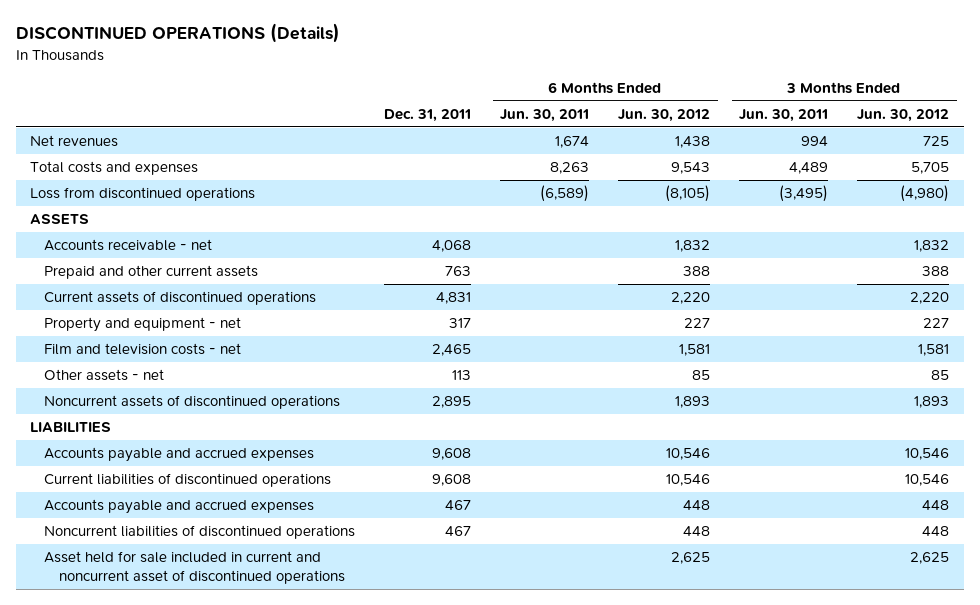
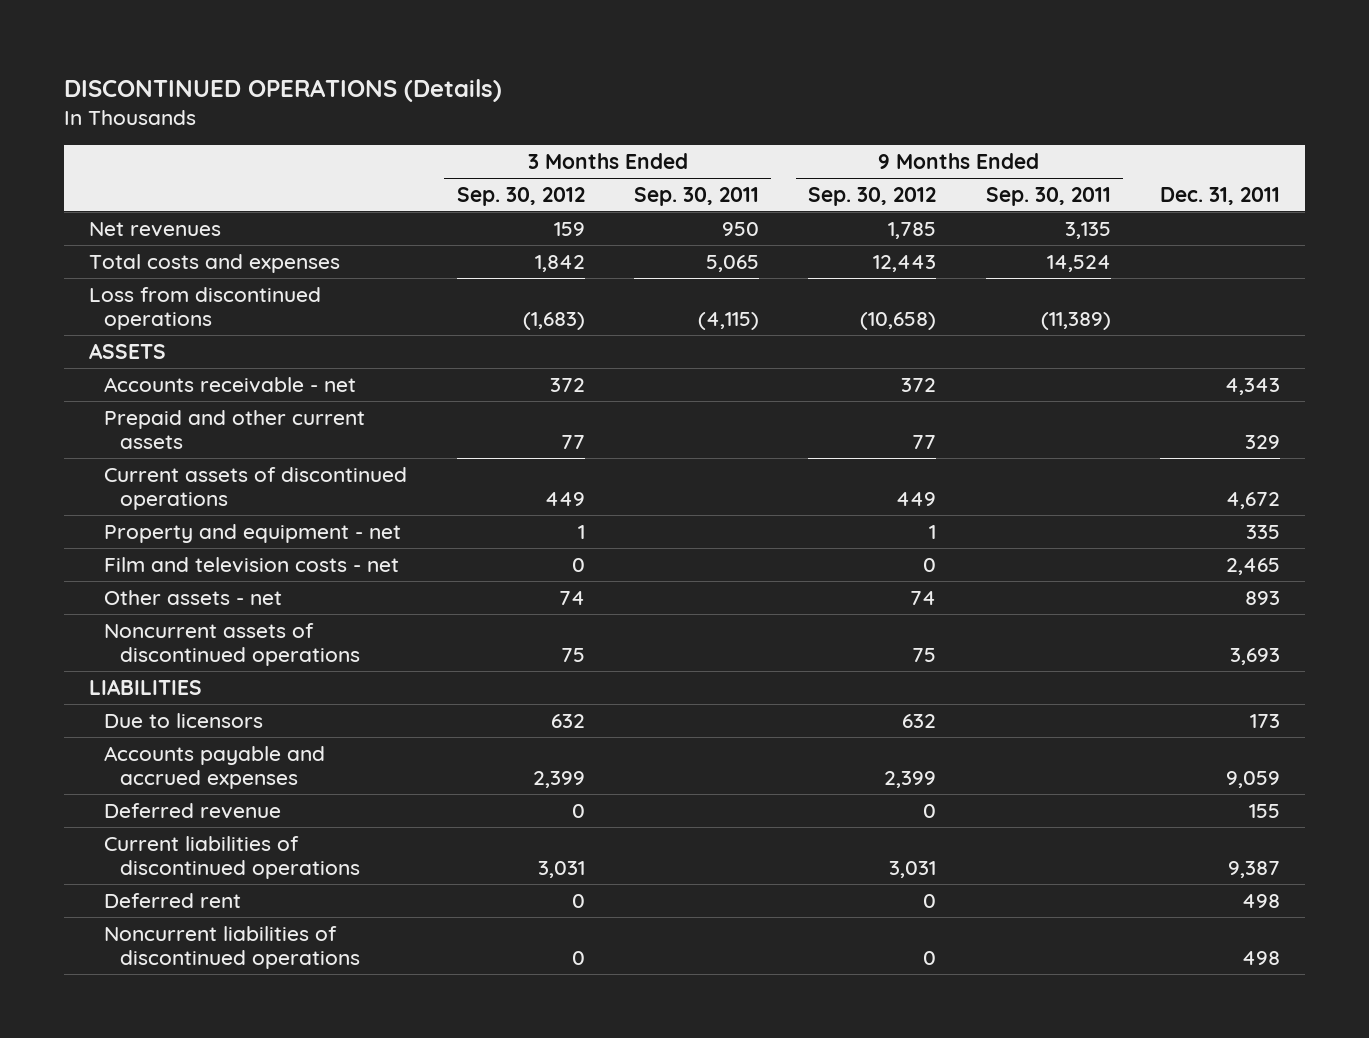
- | Dec. 31, 2011 | 6 Months Ended Jun. 30, 2011 | 6 Months Ended Jun. 30, 2012 | 3 Months Ended Jun. 30, 2011 | 3 Months Ended Jun. 30, 2012
+ | 3 Months Ended Sep. 30, 2012 | 3 Months Ended Sep. 30, 2011 | 9 Months Ended Sep. 30, 2012 | 9 Months Ended Sep. 30, 2011 | Dec. 31, 2011
- Accounts receivable - net | 4,068 | | 1,832 | | 1,832
- Prepaid and other current assets | 763 | | 388 | | 388
- Current assets of discontinued operations | 4,831 | | 2,220 | | 2,220
- Property and equipment - net | 317 | | 227 | | 227
+ Accounts receivable - net | 372 | | 372 | | 4,343
+ Prepaid and other current assets | 77 | | 77 | | 329
+ Current assets of discontinued operations | 449 | | 449 | | 4,672
+ Property and equipment - net | 1 | | 1 | | 335
- Other assets - net | 113 | | 85 | | 85
- Noncurrent assets of discontinued operations | 2,895 | | 1,893 | | 1,893
+ Other assets - net | 74 | | 74 | | 893
+ Noncurrent assets of discontinued operations | 75 | | 75 | | 3,693
- Accounts payable and accrued expenses | 9,608 | | 10,546 | | 10,546
- Current liabilities of discontinued operations | 9,608 | | 10,546 | | 10,546
- Accounts payable and accrued expenses | 467 | | 448 | | 448
- Noncurrent liabilities of discontinued operations | 467 | | 448 | | 448
- Asset held for sale included in current and noncurrent asset of discontinued operations | | | 2,625 | | 2,625
+ Due to licensors | 632 | | 632 | | 173
+ Accounts payable and accrued expenses | 2,399 | | 2,399 | | 9,059
+ Deferred revenue | 0 | | 0 | | 155
+ Current liabilities of discontinued operations | 3,031 | | 3,031 | | 9,387
+ Deferred rent | 0 | | 0 | | 498
+ Noncurrent liabilities of discontinued operations | 0 | | 0 | | 498

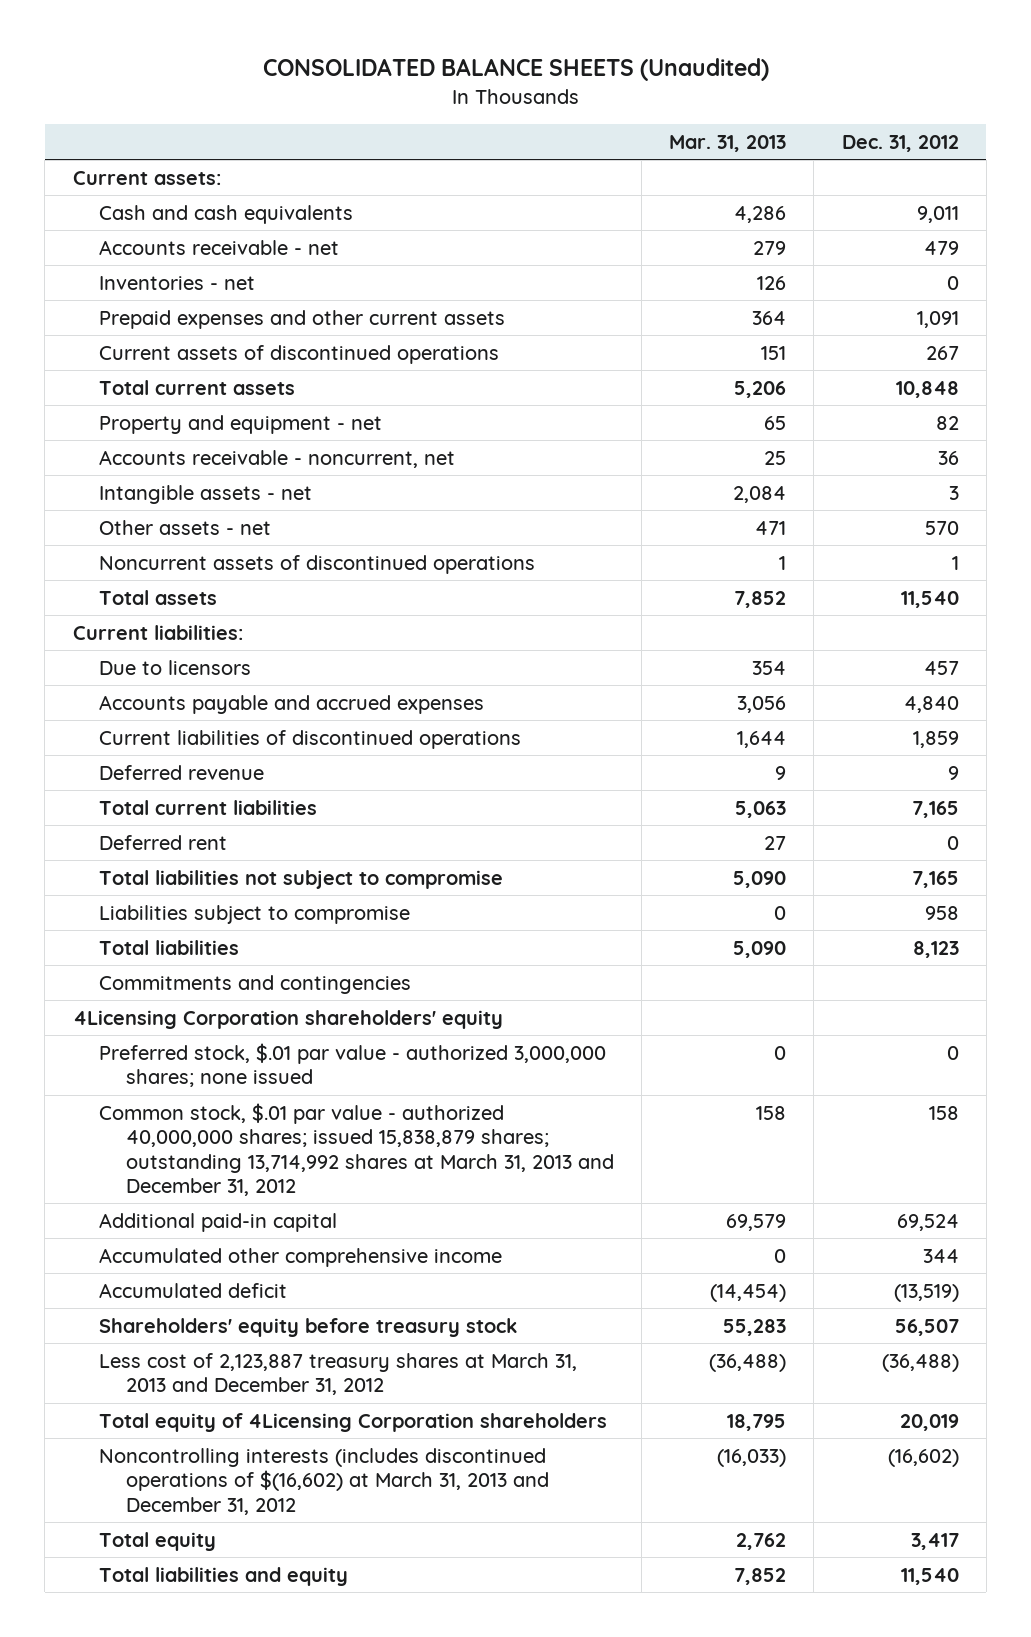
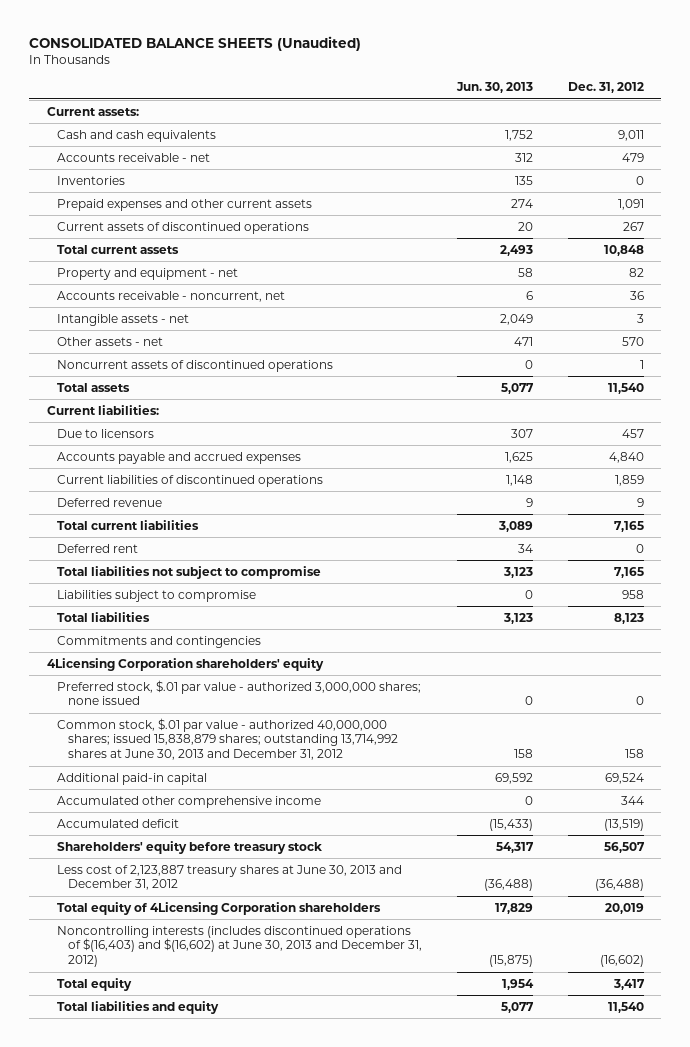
- | Mar. 31, 2013 | Dec. 31, 2012
+ | Jun. 30, 2013 | Dec. 31, 2012
- Inventories - net | 126 | 0
+ Inventories | 135 | 0
- Common stock, $.01 par value - authorized 40,000,000 shares; issued 15,838,879 shares; outstanding 13,714,992 shares at March 31, 2013 and December 31, 2012 | 158 | 158
+ Common stock, $.01 par value - authorized 40,000,000 shares; issued 15,838,879 shares; outstanding 13,714,992 shares at June 30, 2013 and December 31, 2012 | 158 | 158
- Less cost of 2,123,887 treasury shares at March 31, 2013 and December 31, 2012 | (36,488) | (36,488)
+ Less cost of 2,123,887 treasury shares at June 30, 2013 and December 31, 2012 | (36,488) | (36,488)
- Noncontrolling interests (includes discontinued operations of $(16,602) at March 31, 2013 and December 31, 2012 | (16,033) | (16,602)
+ Noncontrolling interests (includes discontinued operations of $(16,403) and $(16,602) at June 30, 2013 and December 31, 2012) | (15,875) | (16,602)

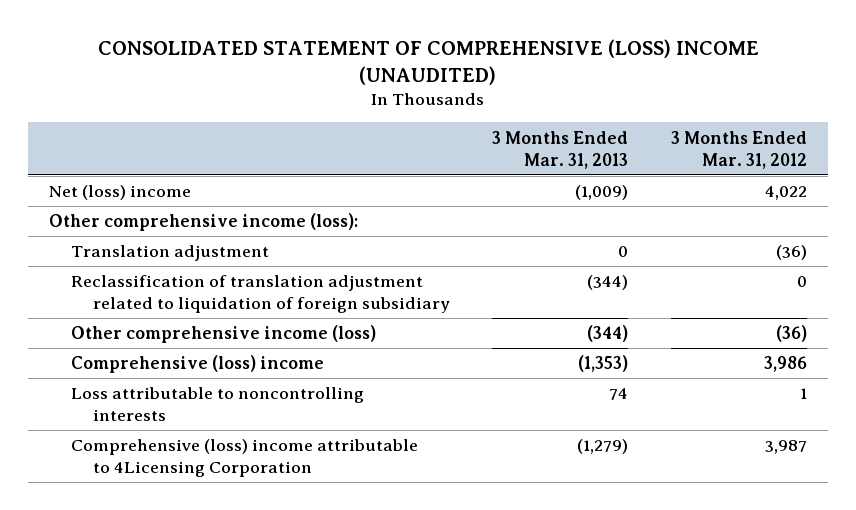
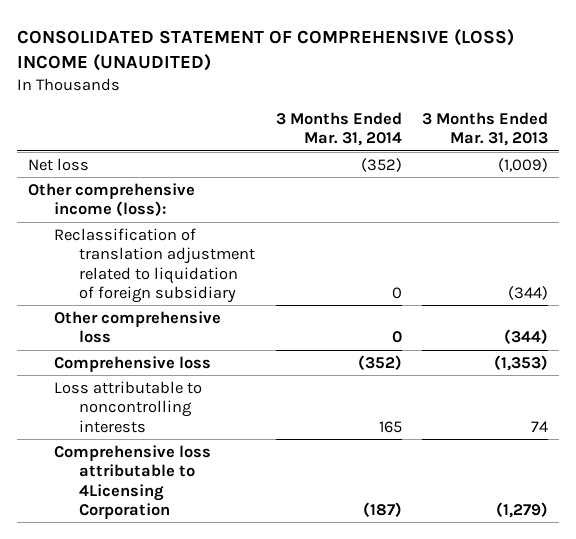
- | 3 Months Ended Mar. 31, 2013 | 3 Months Ended Mar. 31, 2012
+ | 3 Months Ended Mar. 31, 2014 | 3 Months Ended Mar. 31, 2013
- Net (loss) income | (1,009) | 4,022
+ Net loss | (352) | (1,009)
- Translation adjustment | 0 | (36)
- Other comprehensive income (loss) | (344) | (36)
- Comprehensive (loss) income | (1,353) | 3,986
+ Other comprehensive loss | 0 | (344)
+ Comprehensive loss | (352) | (1,353)
- Comprehensive (loss) income attributable to 4Licensing Corporation | (1,279) | 3,987
+ Comprehensive loss attributable to 4Licensing Corporation | (187) | (1,279)

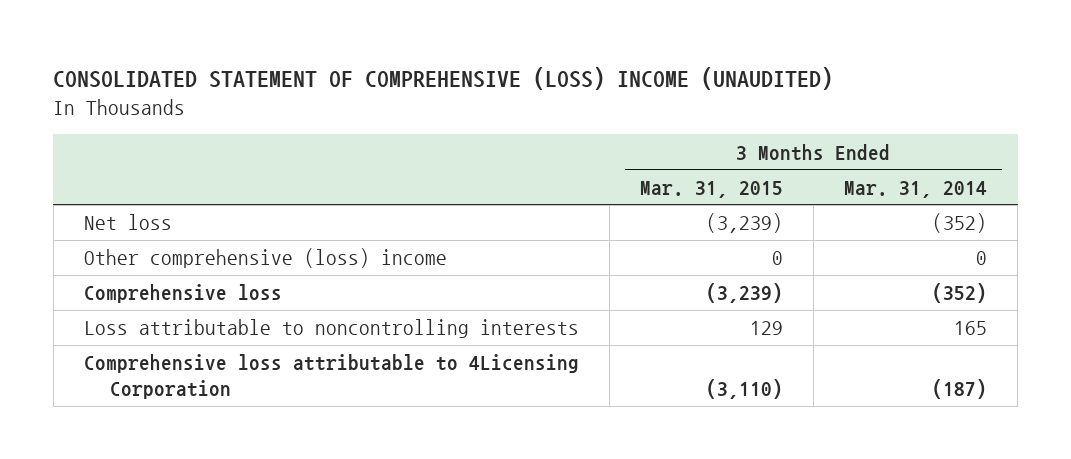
- | 3 Months Ended Mar. 31, 2014 | 3 Months Ended Mar. 31, 2013
+ | 3 Months Ended Mar. 31, 2015 | 3 Months Ended Mar. 31, 2014
- Other comprehensive income (loss):
- Reclassification of translation adjustment related to liquidation of foreign subsidiary | 0 | (344)
- Other comprehensive loss | 0 | (344)
+ Other comprehensive (loss) income | 0 | 0

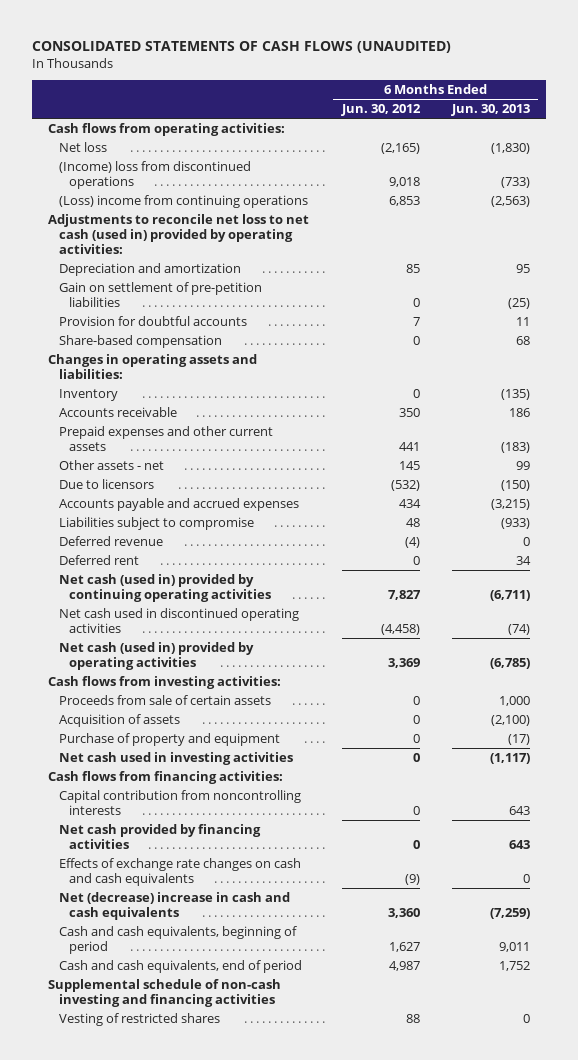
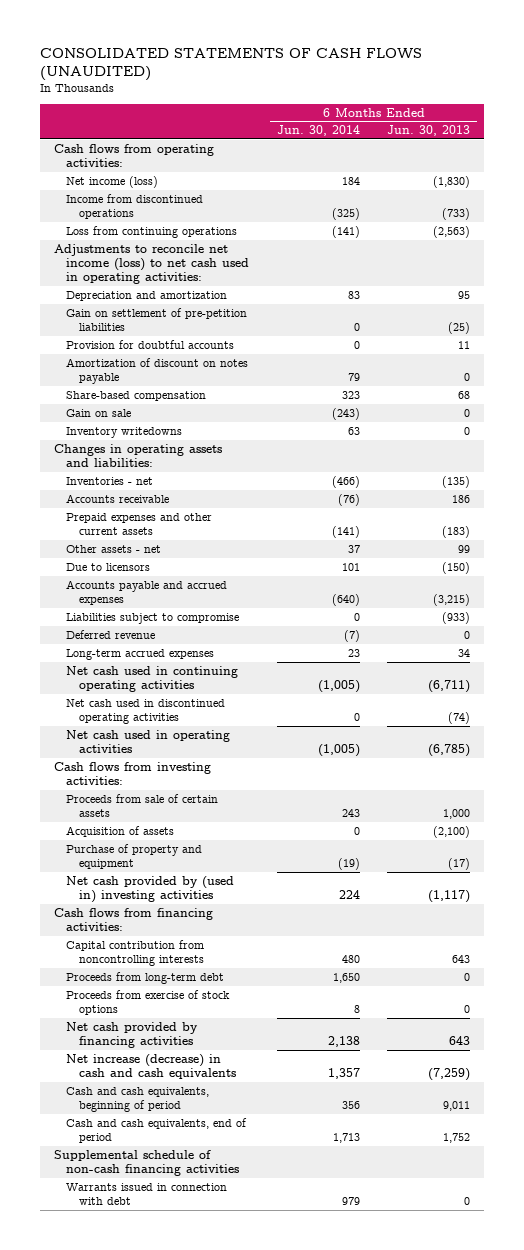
- | 6 Months Ended Jun. 30, 2012 | 6 Months Ended Jun. 30, 2013
+ | 6 Months Ended Jun. 30, 2014 | 6 Months Ended Jun. 30, 2013
- Net loss | (2,165) | (1,830)
- (Income) loss from discontinued operations | 9,018 | (733)
- (Loss) income from continuing operations | 6,853 | (2,563)
- Adjustments to reconcile net loss to net cash (used in) provided by operating activities:
+ Net income (loss) | 184 | (1,830)
+ Income from discontinued operations | (325) | (733)
+ Loss from continuing operations | (141) | (2,563)
+ Adjustments to reconcile net income (loss) to net cash used in operating activities:
+ Amortization of discount on notes payable | 79 | 0
+ Gain on sale | (243) | 0
+ Inventory writedowns | 63 | 0
- Inventory | 0 | (135)
+ Inventories - net | (466) | (135)
- Deferred rent | 0 | 34
- Net cash (used in) provided by continuing operating activities | 7,827 | (6,711)
+ Long-term accrued expenses | 23 | 34
+ Net cash used in continuing operating activities | (1,005) | (6,711)
- Net cash (used in) provided by operating activities | 3,369 | (6,785)
+ Net cash used in operating activities | (1,005) | (6,785)
- Net cash used in investing activities | 0 | (1,117)
+ Net cash provided by (used in) investing activities | 224 | (1,117)
+ Proceeds from long-term debt | 1,650 | 0
+ Proceeds from exercise of stock options | 8 | 0
- Effects of exchange rate changes on cash and cash equivalents | (9) | 0
- Net (decrease) increase in cash and cash equivalents | 3,360 | (7,259)
+ Net increase (decrease) in cash and cash equivalents | 1,357 | (7,259)
- Supplemental schedule of non-cash investing and financing activities
- Vesting of restricted shares | 88 | 0
+ Supplemental schedule of non-cash financing activities
+ Warrants issued in connection with debt | 979 | 0

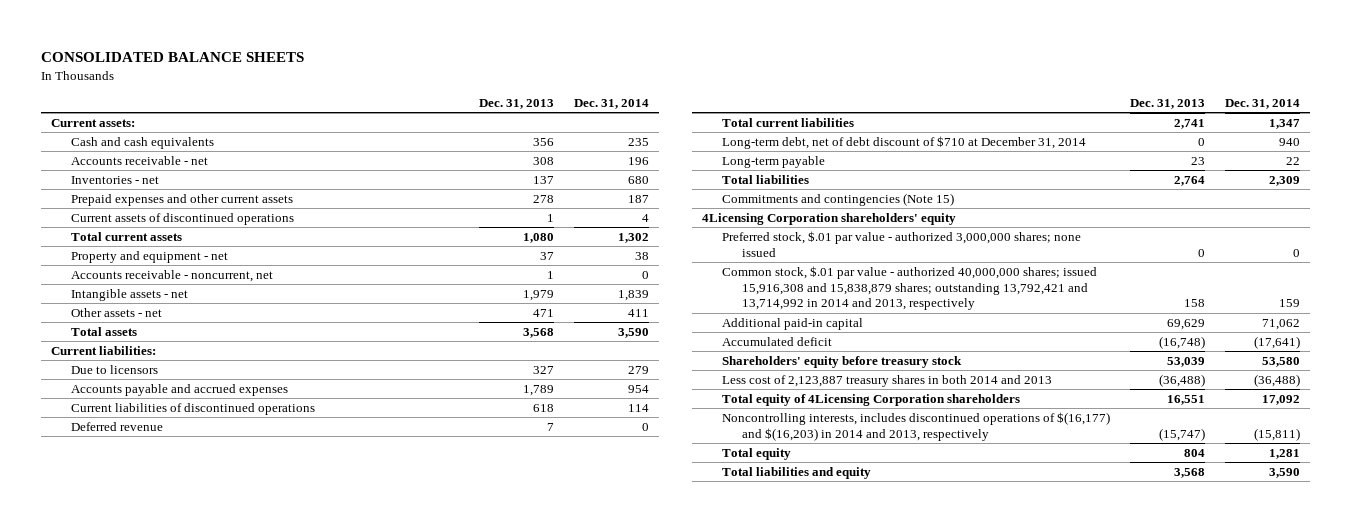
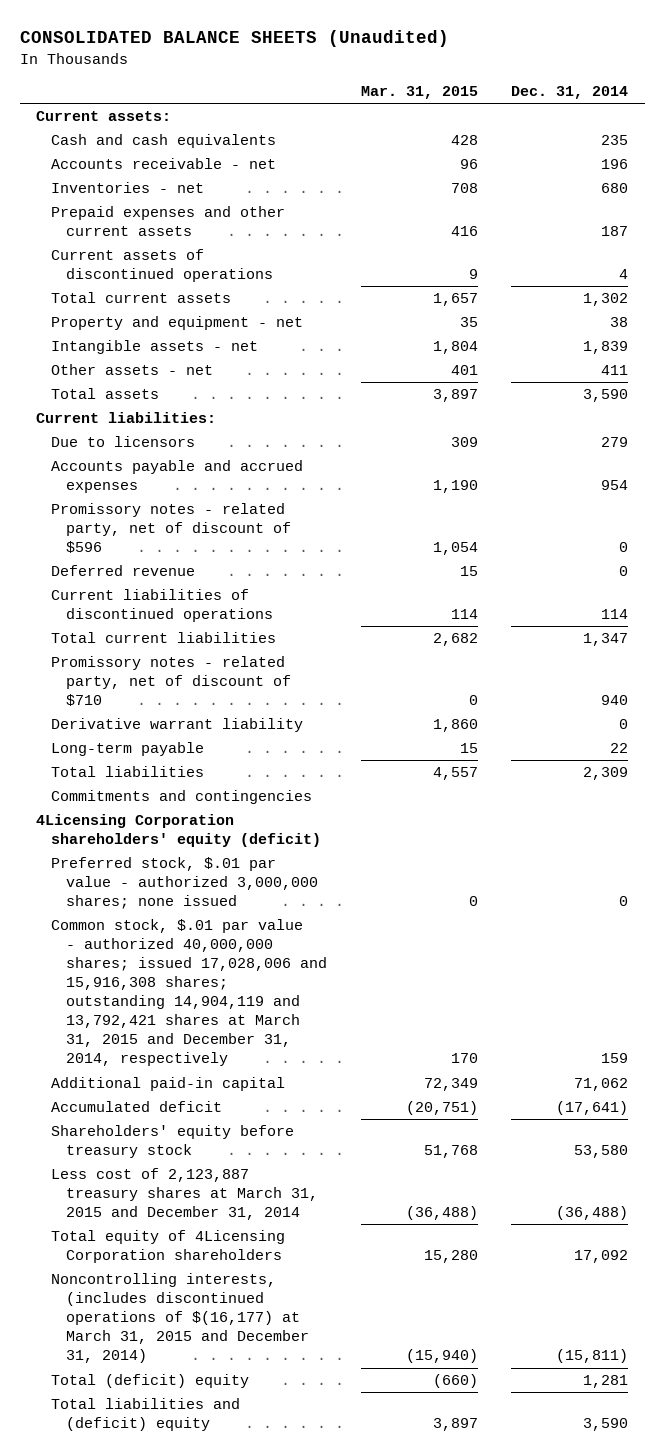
- CONSOLIDATED BALANCE SHEETS
+ CONSOLIDATED BALANCE SHEETS (Unaudited)
- | Dec. 31, 2013 | Dec. 31, 2014
+ | Mar. 31, 2015 | Dec. 31, 2014
- Accounts receivable - noncurrent, net | 1 | 0
+ Promissory notes - related party, net of discount of $596 | 1,054 | 0
moved down: Current liabilities of discontinued operations | 114 | 114
- Long-term debt, net of debt discount of $710 at December 31, 2014 | 0 | 940
+ Promissory notes - related party, net of discount of $710 | 0 | 940
+ Derivative warrant liability | 1,860 | 0
- Commitments and contingencies (Note 15)
- 4Licensing Corporation shareholders' equity
+ Commitments and contingencies
+ 4Licensing Corporation shareholders' equity (deficit)
- Common stock, $.01 par value - authorized 40,000,000 shares; issued 15,916,308 and 15,838,879 shares; outstanding 13,792,421 and 13,714,992 in 2014 and 2013, respectively | 158 | 159
+ Common stock, $.01 par value - authorized 40,000,000 shares; issued 17,028,006 and 15,916,308 shares; outstanding 14,904,119 and 13,792,421 shares at March 31, 2015 and December 31, 2014, respectively | 170 | 159
- Less cost of 2,123,887 treasury shares in both 2014 and 2013 | (36,488) | (36,488)
+ Less cost of 2,123,887 treasury shares at March 31, 2015 and December 31, 2014 | (36,488) | (36,488)
- Noncontrolling interests, includes discontinued operations of $(16,177) and $(16,203) in 2014 and 2013, respectively | (15,747) | (15,811)
- Total equity | 804 | 1,281
- Total liabilities and equity | 3,568 | 3,590
+ Noncontrolling interests, (includes discontinued operations of $(16,177) at March 31, 2015 and December 31, 2014) | (15,940) | (15,811)
+ Total (deficit) equity | (660) | 1,281
+ Total liabilities and (deficit) equity | 3,897 | 3,590

